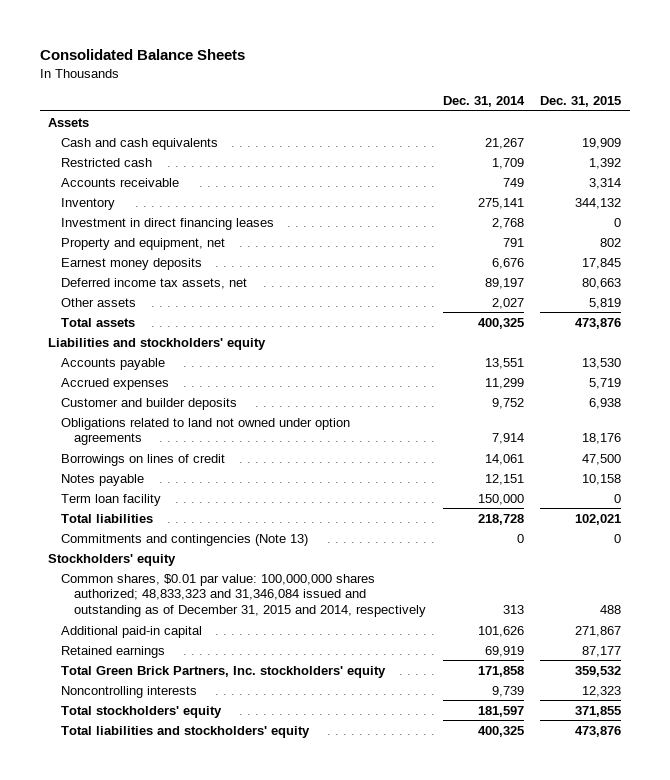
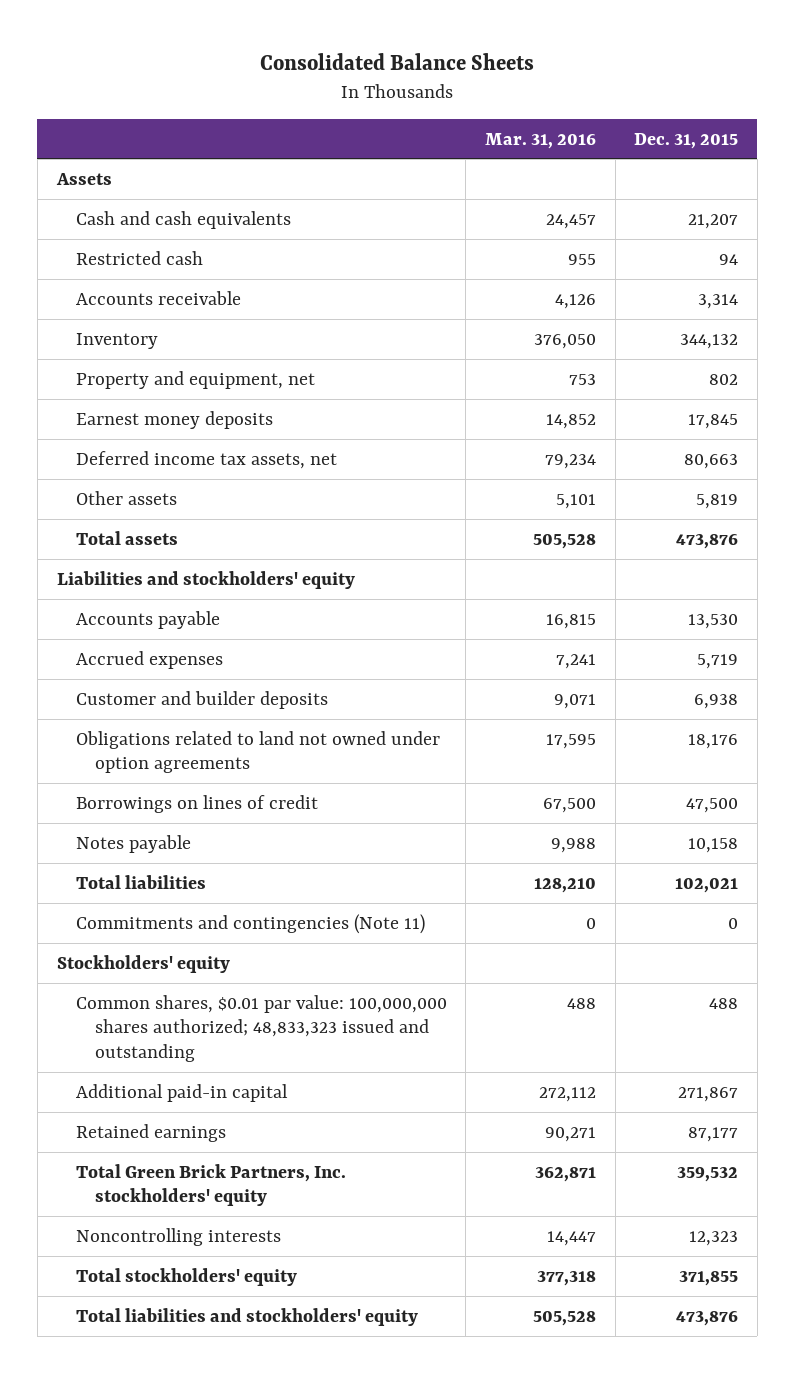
- | Dec. 31, 2014 | Dec. 31, 2015
+ | Mar. 31, 2016 | Dec. 31, 2015
- Cash and cash equivalents | 21,267 | 19,909
- Restricted cash | 1,709 | 1,392
+ Cash and cash equivalents | 24,457 | 21,207
+ Restricted cash | 955 | 94
- Investment in direct financing leases | 2,768 | 0
- Term loan facility | 150,000 | 0
- Commitments and contingencies (Note 13) | 0 | 0
+ Commitments and contingencies (Note 11) | 0 | 0
- Common shares, $0.01 par value: 100,000,000 shares authorized; 48,833,323 and 31,346,084 issued and outstanding as of December 31, 2015 and 2014, respectively | 313 | 488
+ Common shares, $0.01 par value: 100,000,000 shares authorized; 48,833,323 issued and outstanding | 488 | 488

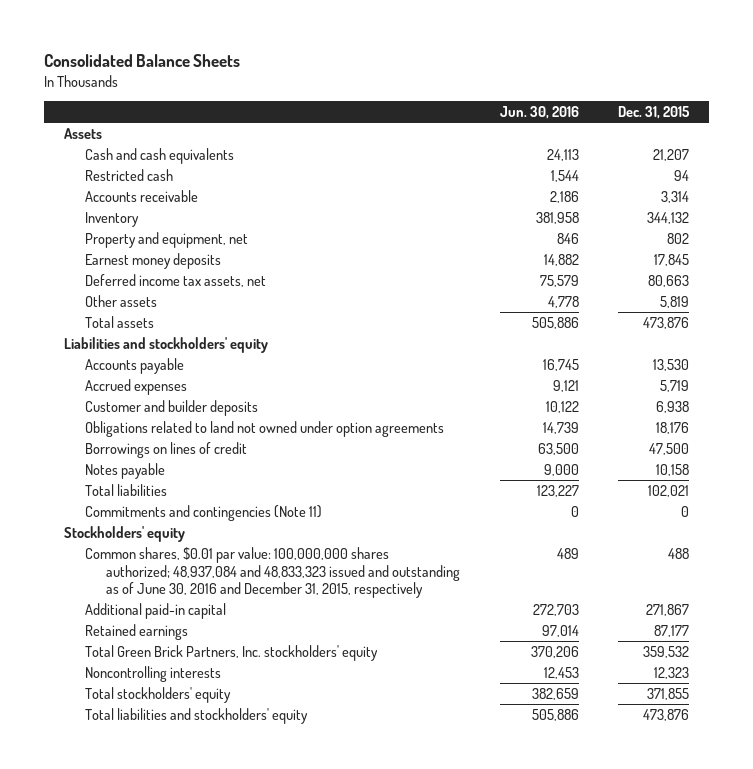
- | Mar. 31, 2016 | Dec. 31, 2015
+ | Jun. 30, 2016 | Dec. 31, 2015
- Common shares, $0.01 par value: 100,000,000 shares authorized; 48,833,323 issued and outstanding | 488 | 488
+ Common shares, $0.01 par value: 100,000,000 shares authorized; 48,937,084 and 48,833,323 issued and outstanding as of June 30, 2016 and December 31, 2015, respectively | 489 | 488

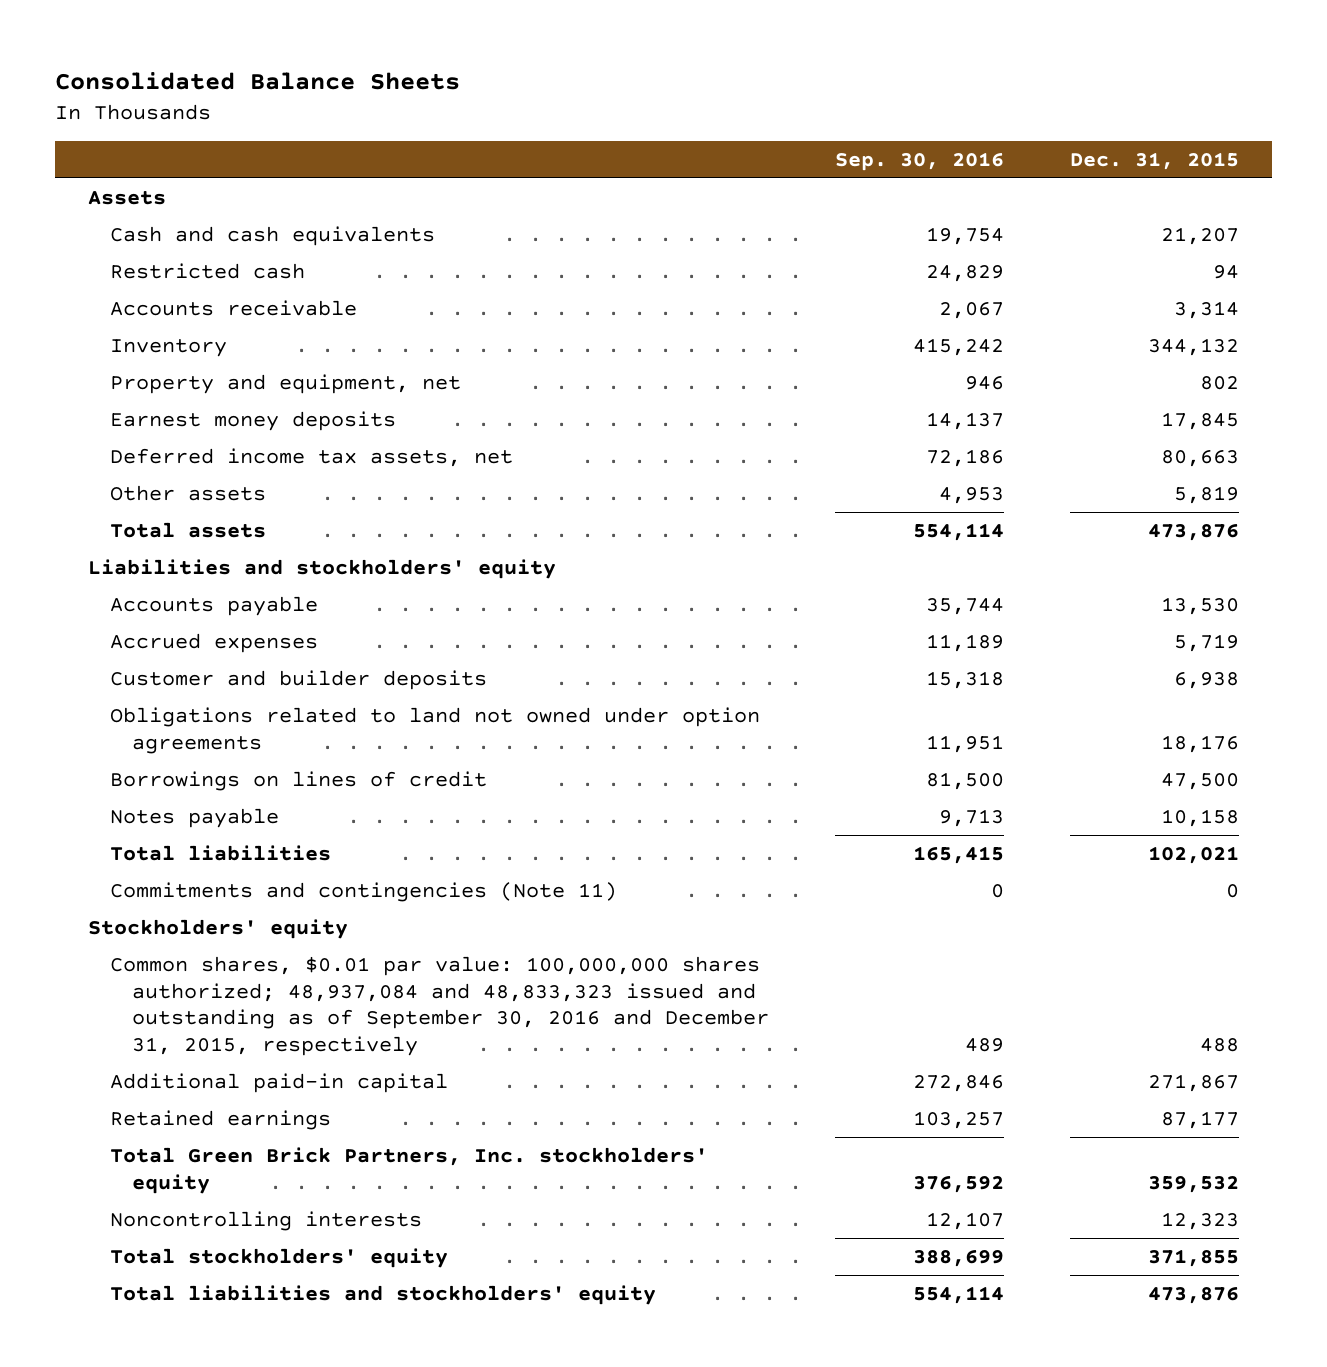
- | Jun. 30, 2016 | Dec. 31, 2015
+ | Sep. 30, 2016 | Dec. 31, 2015
- Common shares, $0.01 par value: 100,000,000 shares authorized; 48,937,084 and 48,833,323 issued and outstanding as of June 30, 2016 and December 31, 2015, respectively | 489 | 488
+ Common shares, $0.01 par value: 100,000,000 shares authorized; 48,937,084 and 48,833,323 issued and outstanding as of September 30, 2016 and December 31, 2015, respectively | 489 | 488

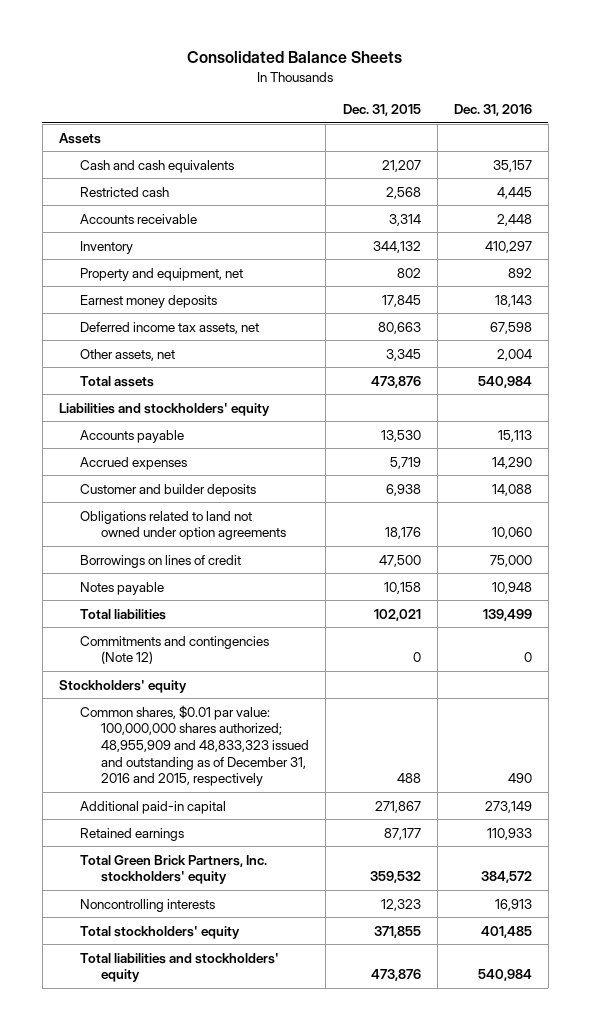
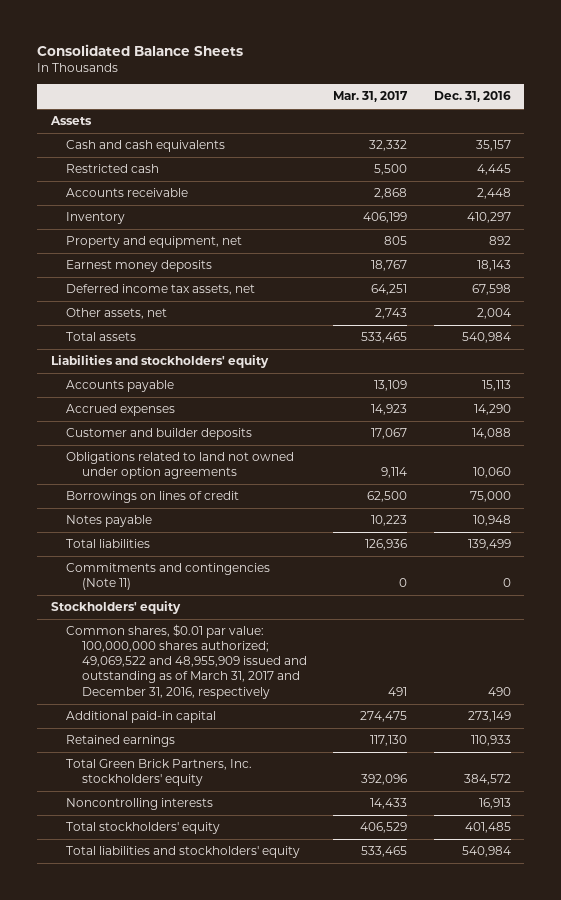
- | Dec. 31, 2015 | Dec. 31, 2016
+ | Mar. 31, 2017 | Dec. 31, 2016
- Commitments and contingencies (Note 12) | 0 | 0
+ Commitments and contingencies (Note 11) | 0 | 0
- Common shares, $0.01 par value: 100,000,000 shares authorized; 48,955,909 and 48,833,323 issued and outstanding as of December 31, 2016 and 2015, respectively | 488 | 490
+ Common shares, $0.01 par value: 100,000,000 shares authorized; 49,069,522 and 48,955,909 issued and outstanding as of March 31, 2017 and December 31, 2016, respectively | 491 | 490

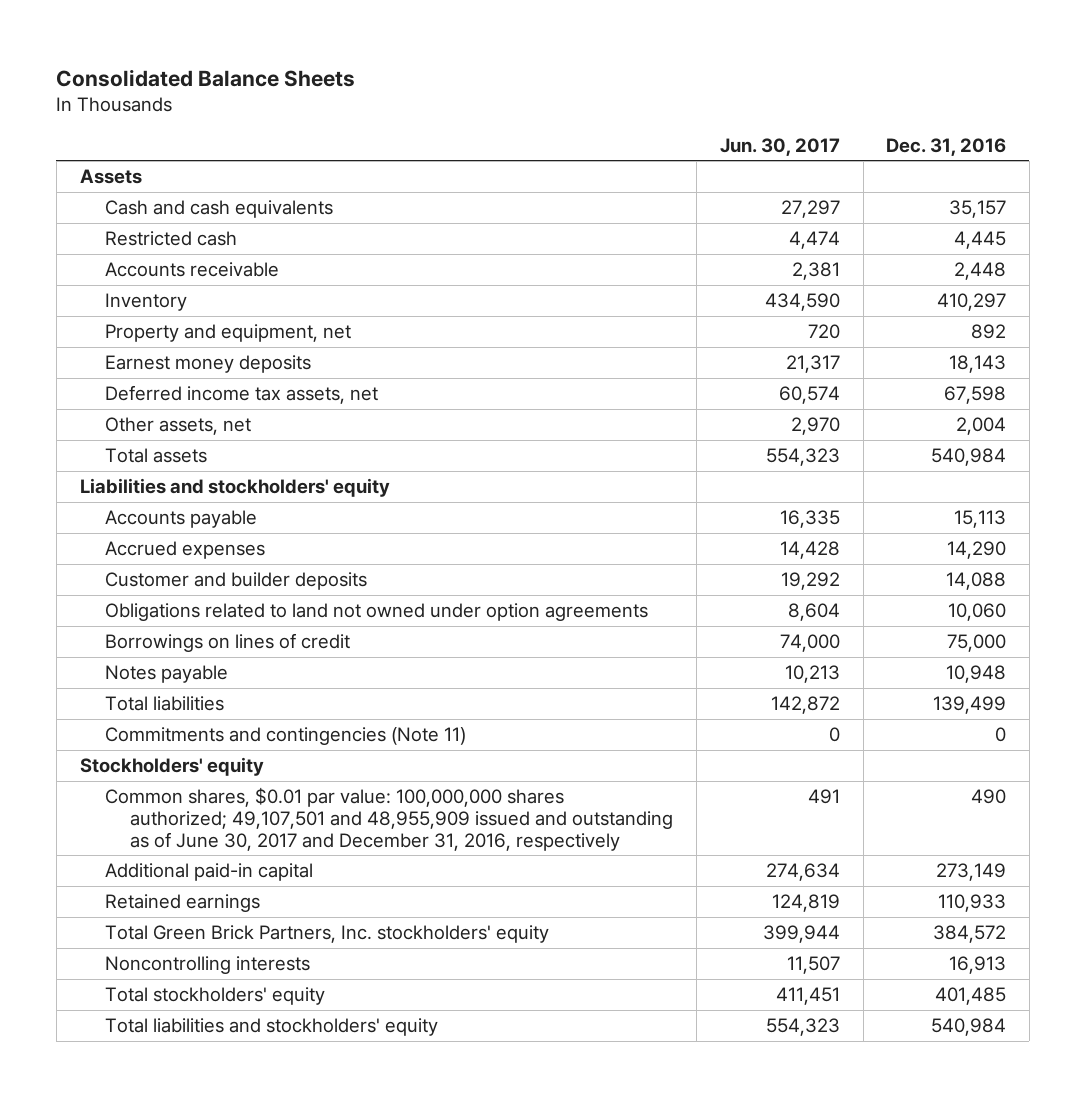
- | Mar. 31, 2017 | Dec. 31, 2016
+ | Jun. 30, 2017 | Dec. 31, 2016
- Common shares, $0.01 par value: 100,000,000 shares authorized; 49,069,522 and 48,955,909 issued and outstanding as of March 31, 2017 and December 31, 2016, respectively | 491 | 490
+ Common shares, $0.01 par value: 100,000,000 shares authorized; 49,107,501 and 48,955,909 issued and outstanding as of June 30, 2017 and December 31, 2016, respectively | 491 | 490

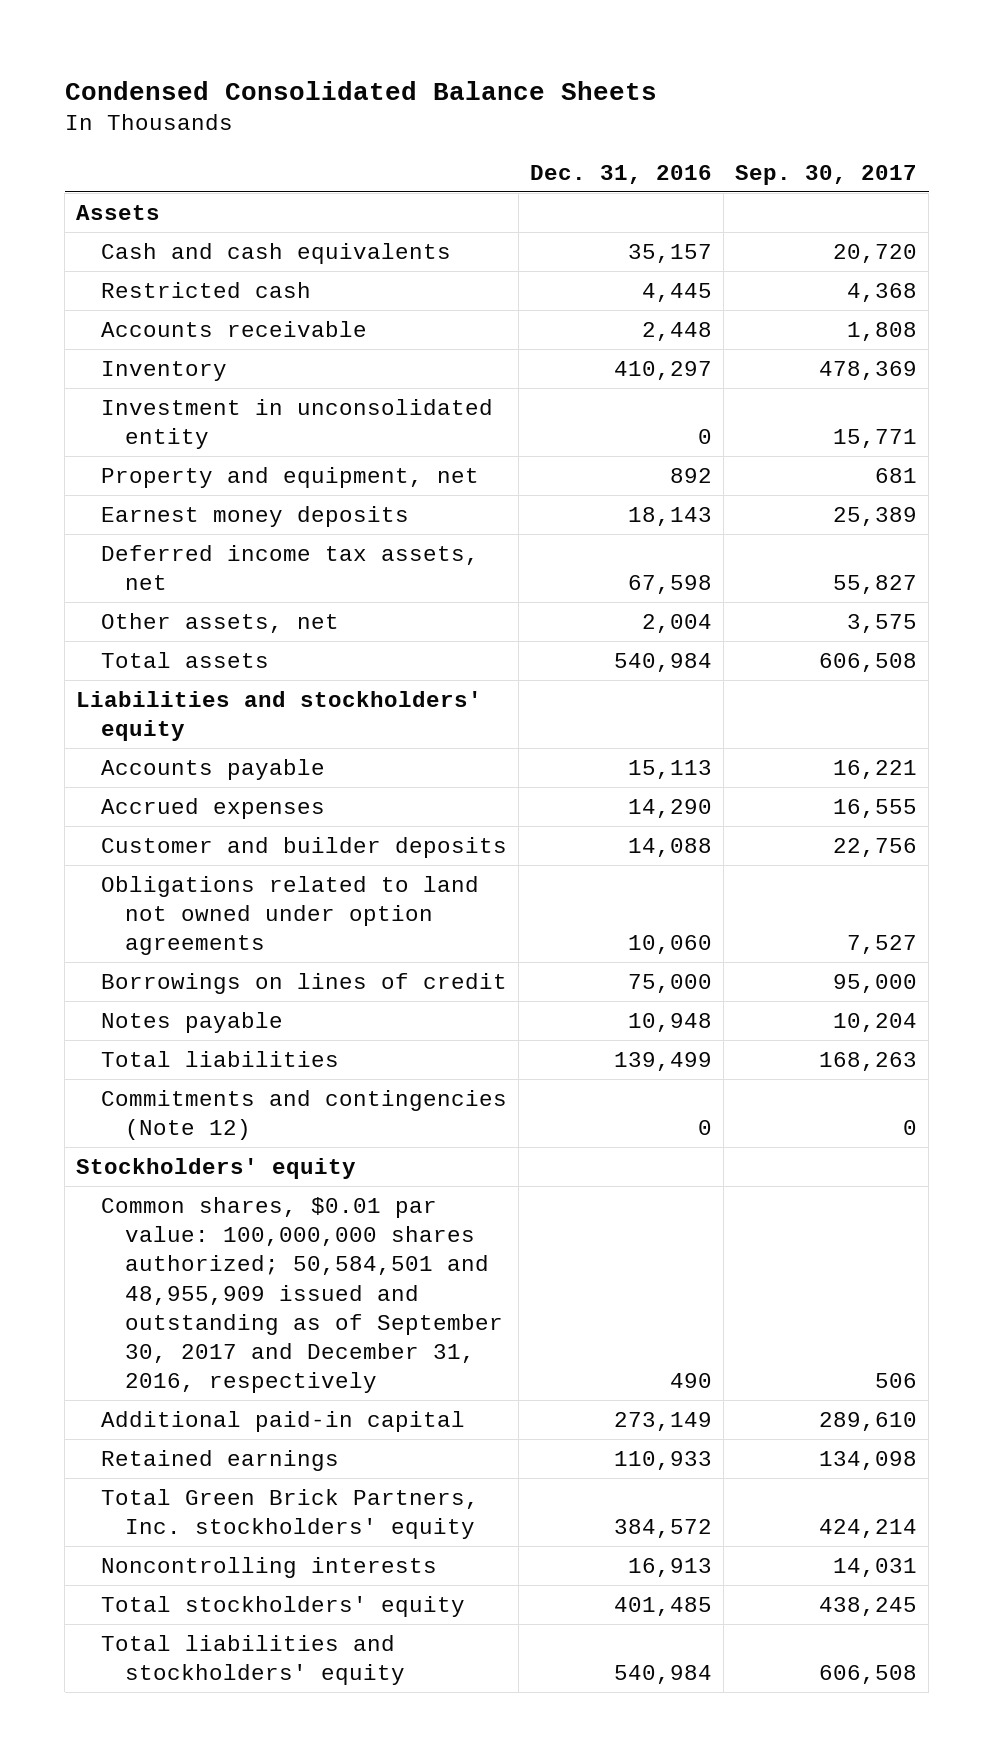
- Consolidated Balance Sheets
+ Condensed Consolidated Balance Sheets
- | Jun. 30, 2017 | Dec. 31, 2016
+ | Dec. 31, 2016 | Sep. 30, 2017
+ Investment in unconsolidated entity | 0 | 15,771
- Commitments and contingencies (Note 11) | 0 | 0
+ Commitments and contingencies (Note 12) | 0 | 0
- Common shares, $0.01 par value: 100,000,000 shares authorized; 49,107,501 and 48,955,909 issued and outstanding as of June 30, 2017 and December 31, 2016, respectively | 491 | 490
+ Common shares, $0.01 par value: 100,000,000 shares authorized; 50,584,501 and 48,955,909 issued and outstanding as of September 30, 2017 and December 31, 2016, respectively | 490 | 506

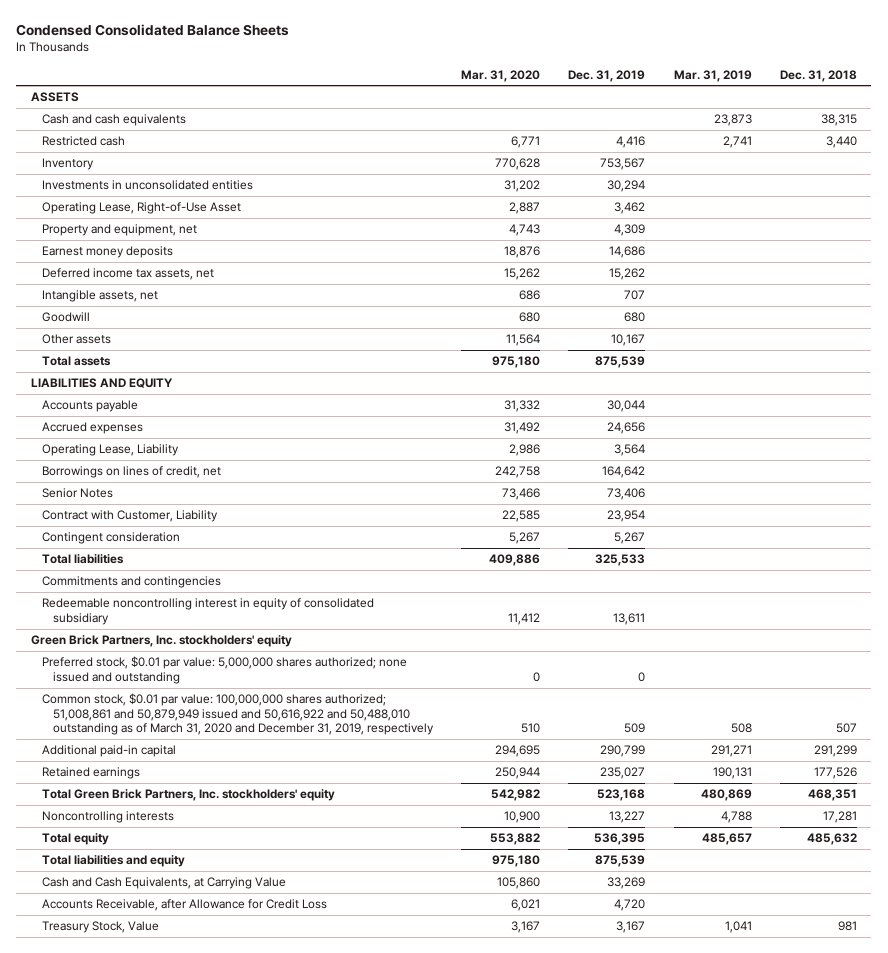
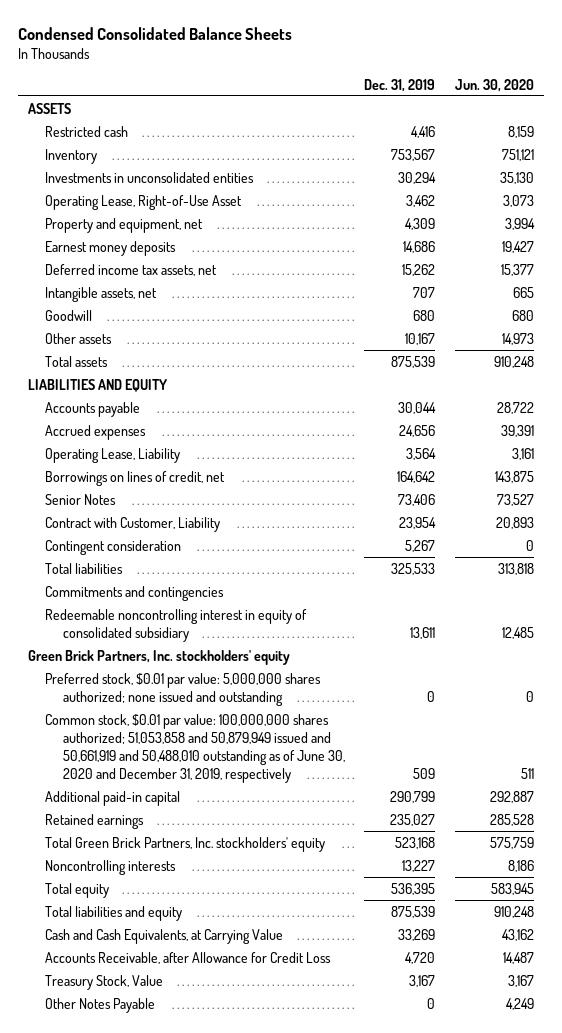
- | Mar. 31, 2020 | Dec. 31, 2019 | Mar. 31, 2019 | Dec. 31, 2018
+ | Dec. 31, 2019 | Jun. 30, 2020
- Cash and cash equivalents | | | 23,873 | 38,315
- Common stock, $0.01 par value: 100,000,000 shares authorized; 51,008,861 and 50,879,949 issued and 50,616,922 and 50,488,010 outstanding as of March 31, 2020 and December 31, 2019, respectively | 510 | 509 | 508 | 507
+ Common stock, $0.01 par value: 100,000,000 shares authorized; 51,053,858 and 50,879,949 issued and 50,661,919 and 50,488,010 outstanding as of June 30, 2020 and December 31, 2019, respectively | 509 | 511
+ Other Notes Payable | 0 | 4,249

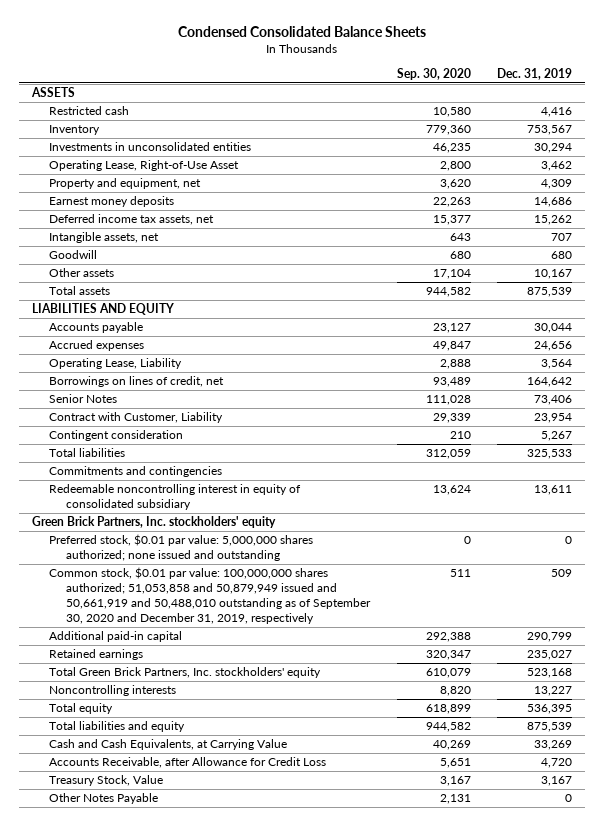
- | Dec. 31, 2019 | Jun. 30, 2020
+ | Sep. 30, 2020 | Dec. 31, 2019
- Common stock, $0.01 par value: 100,000,000 shares authorized; 51,053,858 and 50,879,949 issued and 50,661,919 and 50,488,010 outstanding as of June 30, 2020 and December 31, 2019, respectively | 509 | 511
+ Common stock, $0.01 par value: 100,000,000 shares authorized; 51,053,858 and 50,879,949 issued and 50,661,919 and 50,488,010 outstanding as of September 30, 2020 and December 31, 2019, respectively | 511 | 509

